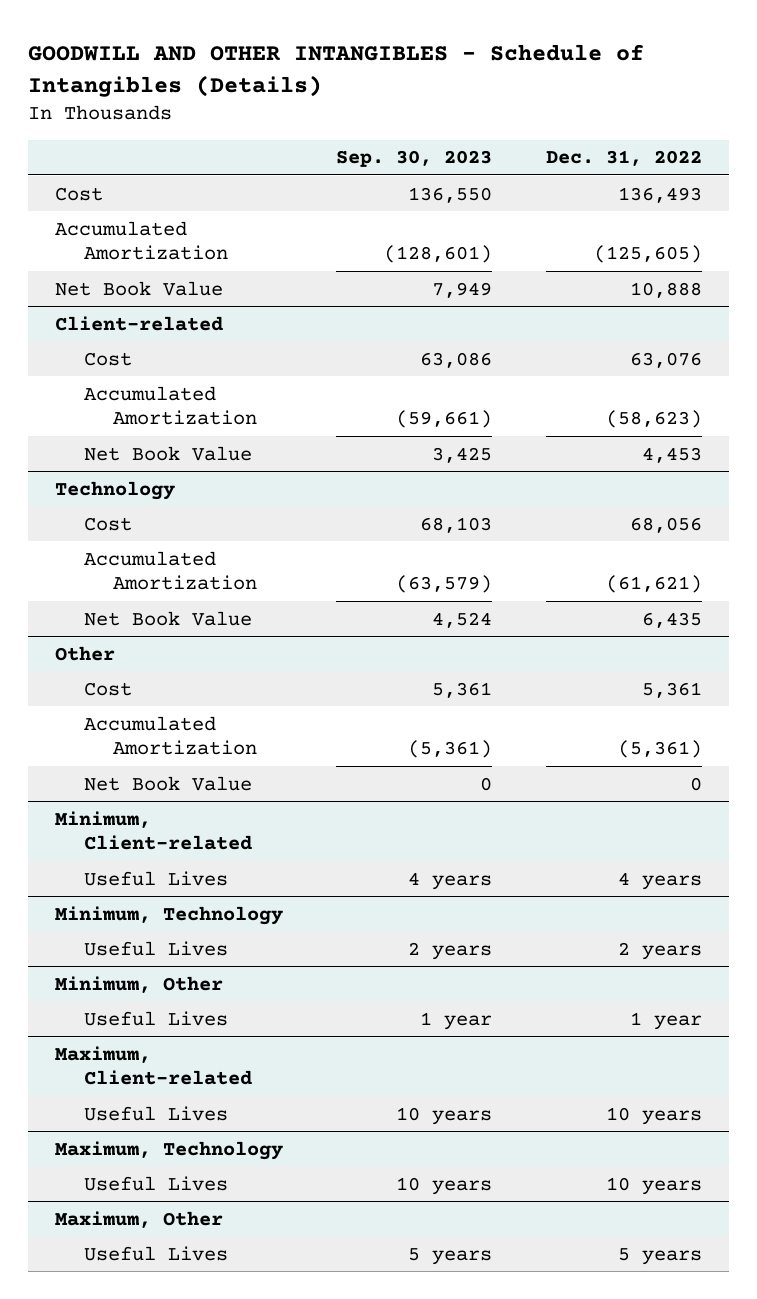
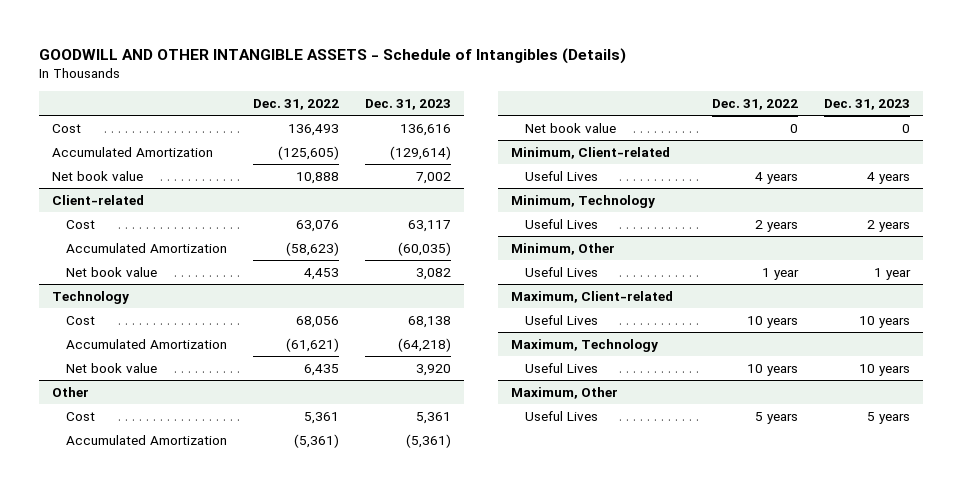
- GOODWILL AND OTHER INTANGIBLES - Schedule of Intangibles (Details)
+ GOODWILL AND OTHER INTANGIBLE ASSETS - Schedule of Intangibles (Details)
- | Sep. 30, 2023 | Dec. 31, 2022
+ | Dec. 31, 2022 | Dec. 31, 2023
- Net Book Value | 7,949 | 10,888
+ Net book value | 10,888 | 7,002
@ Client-related
- Net Book Value | 3,425 | 4,453
+ Net book value | 4,453 | 3,082
@ Technology
- Net Book Value | 4,524 | 6,435
+ Net book value | 6,435 | 3,920
@ Other
- Net Book Value | 0 | 0
+ Net book value | 0 | 0

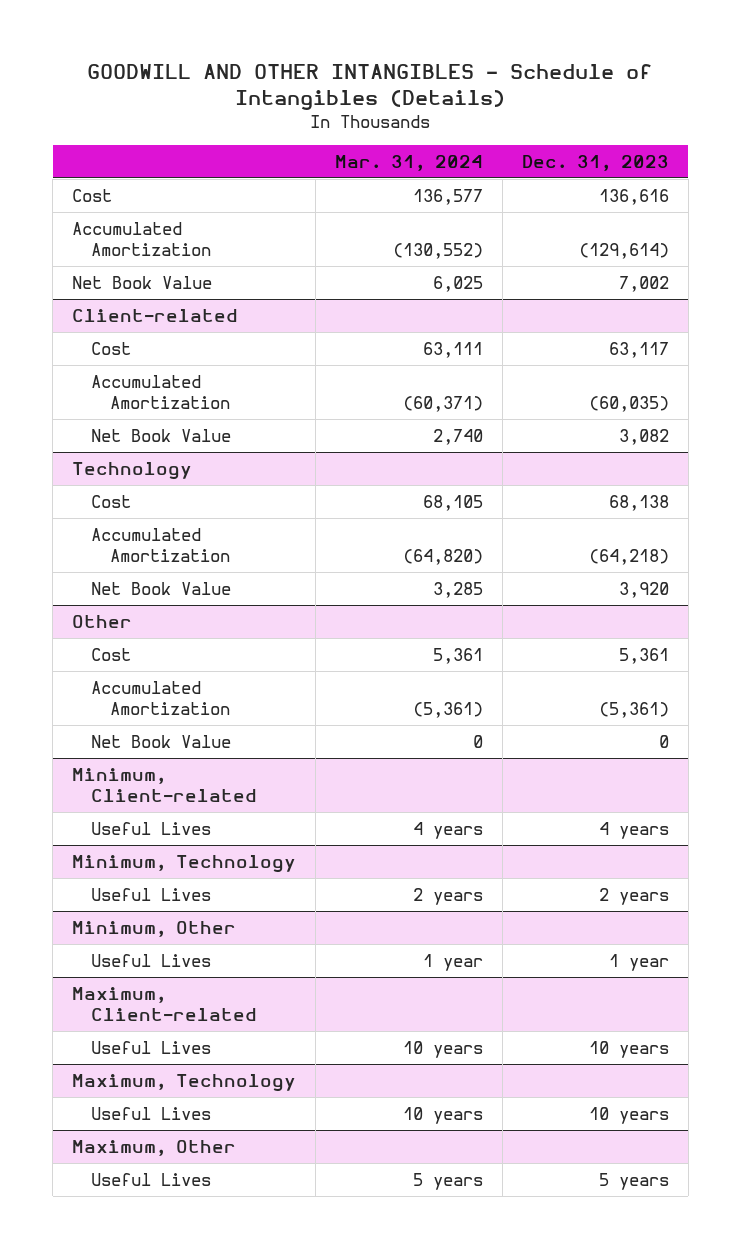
- GOODWILL AND OTHER INTANGIBLE ASSETS - Schedule of Intangibles (Details)
+ GOODWILL AND OTHER INTANGIBLES - Schedule of Intangibles (Details)
- | Dec. 31, 2022 | Dec. 31, 2023
+ | Mar. 31, 2024 | Dec. 31, 2023
- Net book value | 10,888 | 7,002
+ Net Book Value | 6,025 | 7,002
@ Client-related
- Net book value | 4,453 | 3,082
+ Net Book Value | 2,740 | 3,082
@ Technology
- Net book value | 6,435 | 3,920
+ Net Book Value | 3,285 | 3,920
@ Other
- Net book value | 0 | 0
+ Net Book Value | 0 | 0

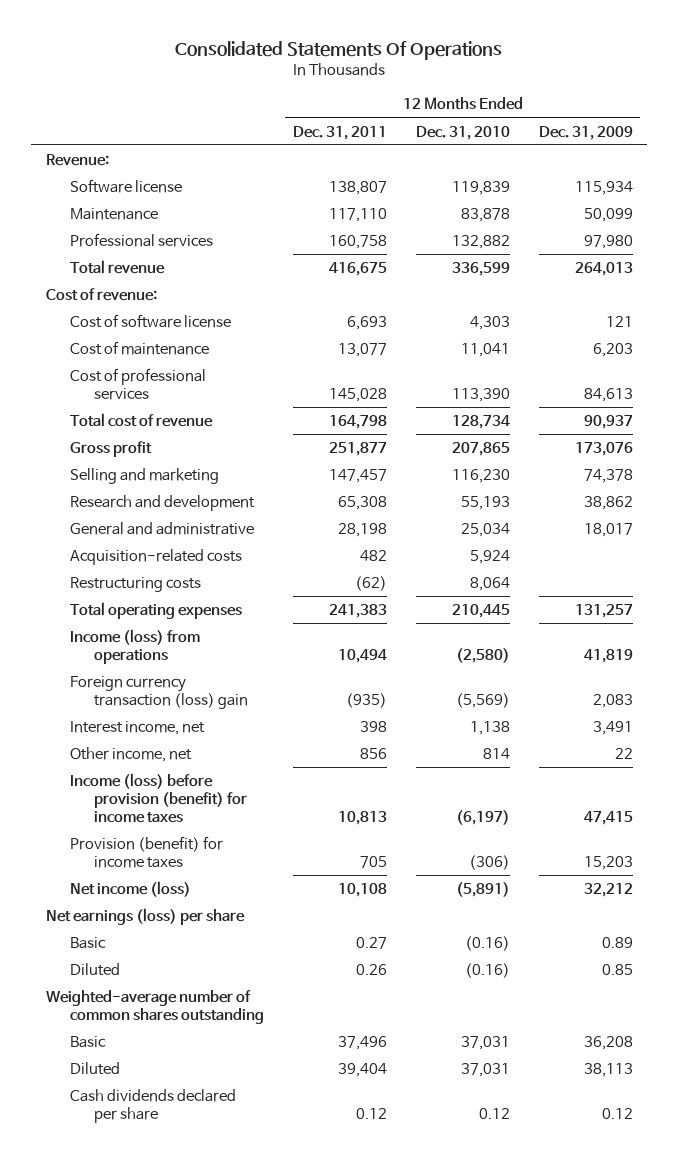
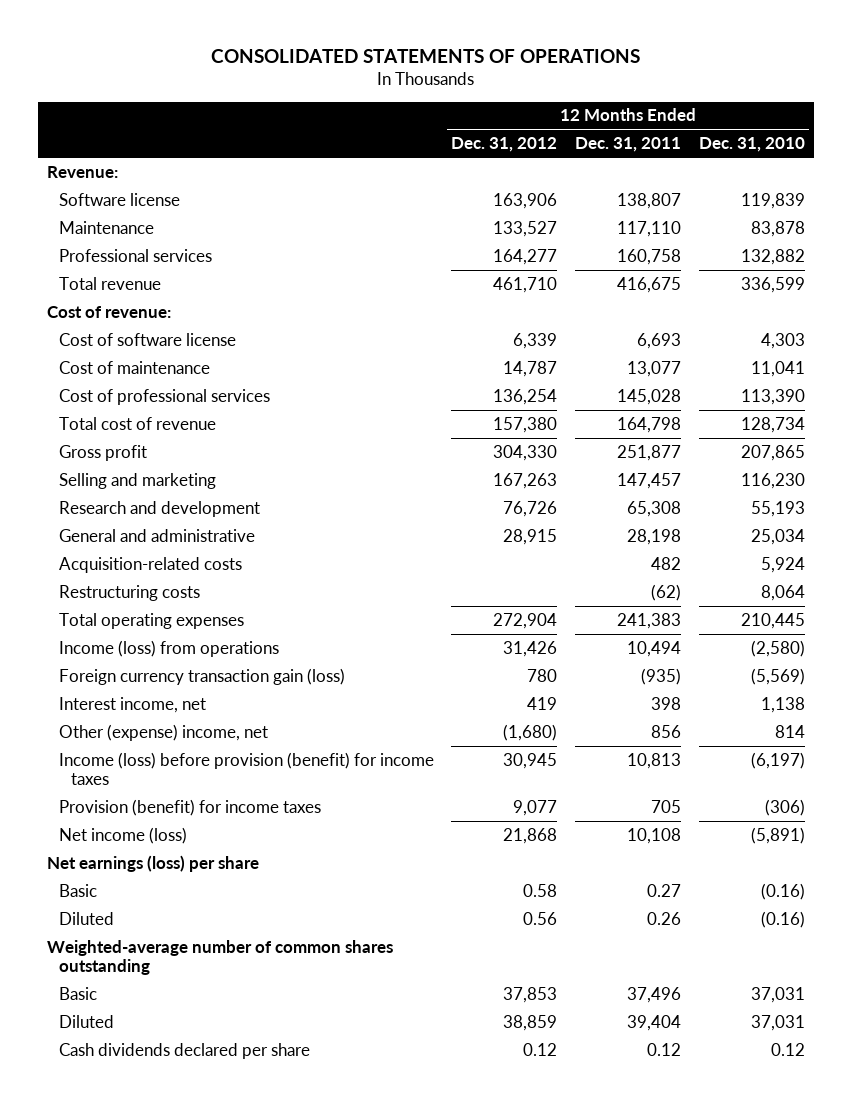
- Consolidated Statements Of Operations
+ CONSOLIDATED STATEMENTS OF OPERATIONS
- | 12 Months Ended Dec. 31, 2011 | 12 Months Ended Dec. 31, 2010 | 12 Months Ended Dec. 31, 2009
+ | 12 Months Ended Dec. 31, 2012 | 12 Months Ended Dec. 31, 2011 | 12 Months Ended Dec. 31, 2010
- Foreign currency transaction (loss) gain | (935) | (5,569) | 2,083
+ Foreign currency transaction gain (loss) | 780 | (935) | (5,569)
- Other income, net | 856 | 814 | 22
+ Other (expense) income, net | (1,680) | 856 | 814

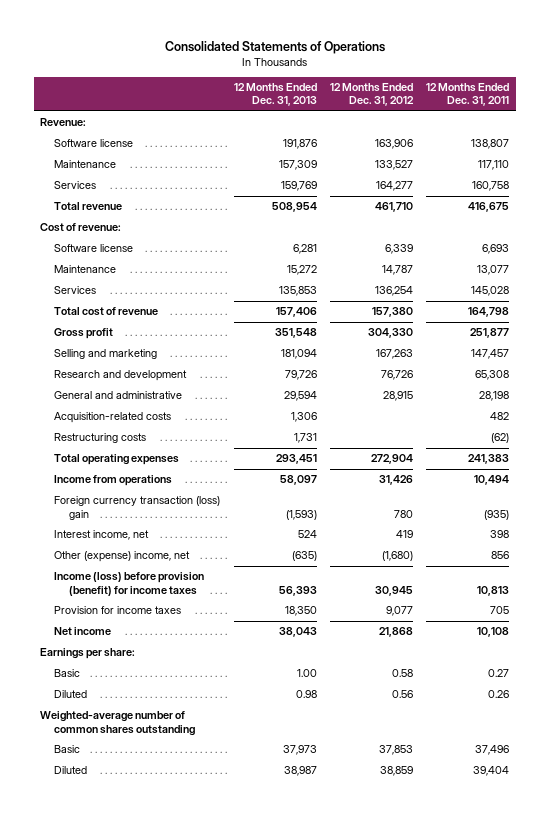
- CONSOLIDATED STATEMENTS OF OPERATIONS
+ Consolidated Statements of Operations
- | 12 Months Ended Dec. 31, 2012 | 12 Months Ended Dec. 31, 2011 | 12 Months Ended Dec. 31, 2010
+ | 12 Months Ended Dec. 31, 2013 | 12 Months Ended Dec. 31, 2012 | 12 Months Ended Dec. 31, 2011
- Professional services | 164,277 | 160,758 | 132,882
+ Services | 159,769 | 164,277 | 160,758
- Cost of software license | 6,339 | 6,693 | 4,303
- Cost of maintenance | 14,787 | 13,077 | 11,041
- Cost of professional services | 136,254 | 145,028 | 113,390
+ Software license | 6,281 | 6,339 | 6,693
+ Maintenance | 15,272 | 14,787 | 13,077
+ Services | 135,853 | 136,254 | 145,028
- Income (loss) from operations | 31,426 | 10,494 | (2,580)
- Foreign currency transaction gain (loss) | 780 | (935) | (5,569)
+ Income from operations | 58,097 | 31,426 | 10,494
+ Foreign currency transaction (loss) gain | (1,593) | 780 | (935)
- Provision (benefit) for income taxes | 9,077 | 705 | (306)
- Net income (loss) | 21,868 | 10,108 | (5,891)
- Net earnings (loss) per share
+ Provision for income taxes | 18,350 | 9,077 | 705
+ Net income | 38,043 | 21,868 | 10,108
+ Earnings per share:
- Cash dividends declared per share | 0.12 | 0.12 | 0.12

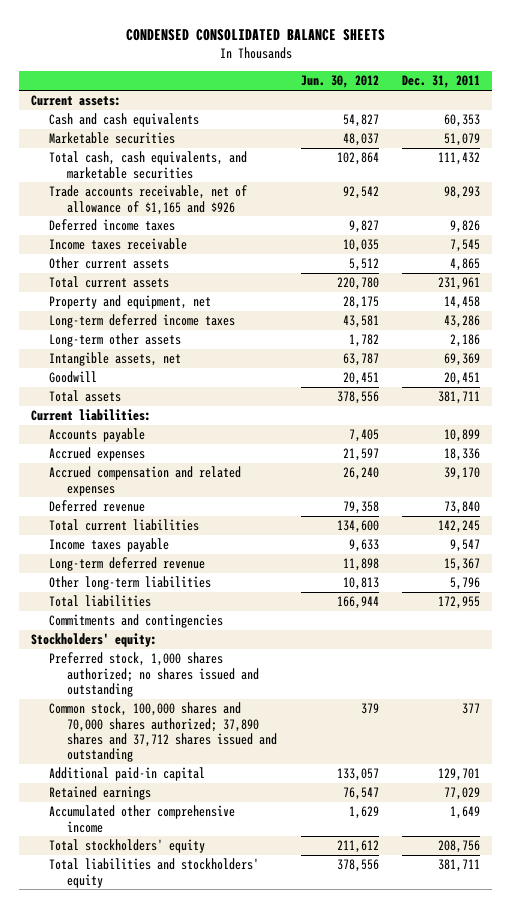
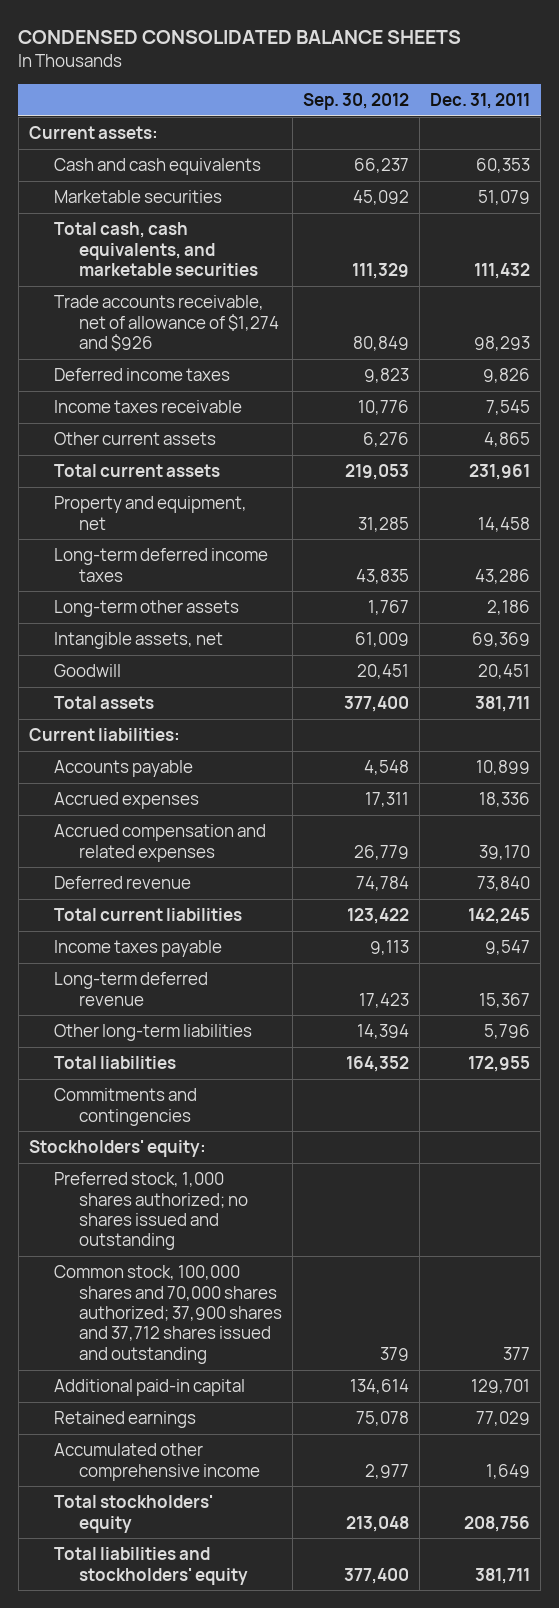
- | Jun. 30, 2012 | Dec. 31, 2011
+ | Sep. 30, 2012 | Dec. 31, 2011
- Trade accounts receivable, net of allowance of $1,165 and $926 | 92,542 | 98,293
+ Trade accounts receivable, net of allowance of $1,274 and $926 | 80,849 | 98,293
- Common stock, 100,000 shares and 70,000 shares authorized; 37,890 shares and 37,712 shares issued and outstanding | 379 | 377
+ Common stock, 100,000 shares and 70,000 shares authorized; 37,900 shares and 37,712 shares issued and outstanding | 379 | 377

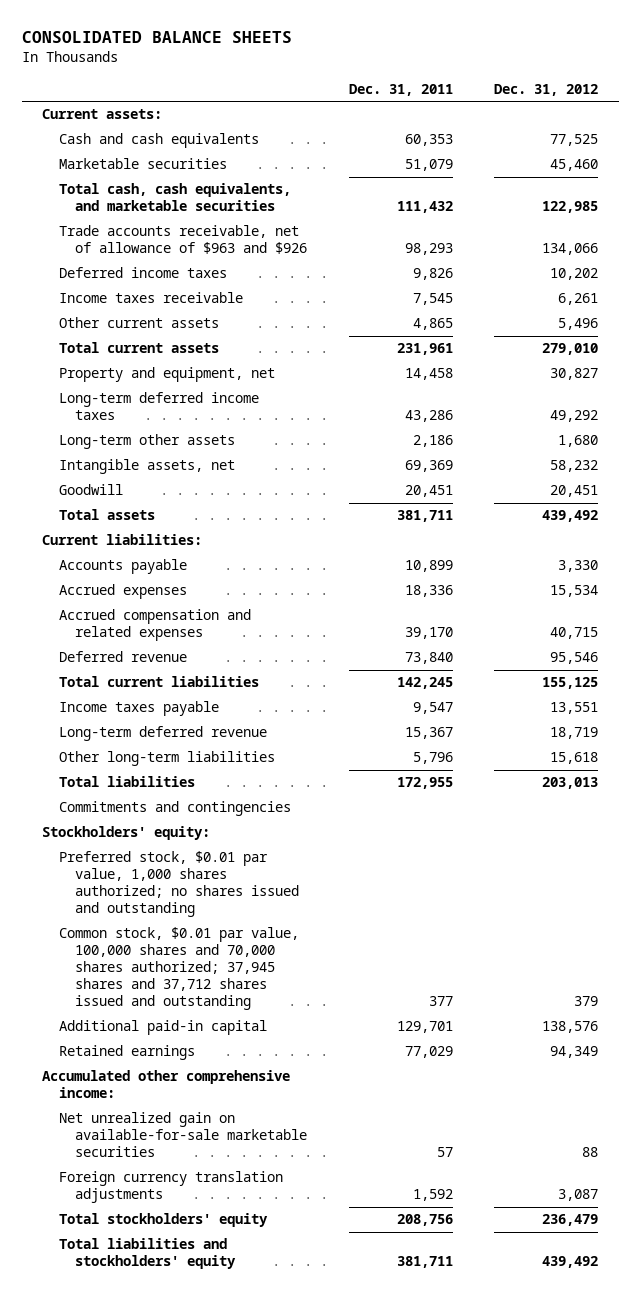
- CONDENSED CONSOLIDATED BALANCE SHEETS
+ CONSOLIDATED BALANCE SHEETS
- | Sep. 30, 2012 | Dec. 31, 2011
+ | Dec. 31, 2011 | Dec. 31, 2012
- Trade accounts receivable, net of allowance of $1,274 and $926 | 80,849 | 98,293
+ Trade accounts receivable, net of allowance of $963 and $926 | 98,293 | 134,066
- Preferred stock, 1,000 shares authorized; no shares issued and outstanding
- Common stock, 100,000 shares and 70,000 shares authorized; 37,900 shares and 37,712 shares issued and outstanding | 379 | 377
+ Preferred stock, $0.01 par value, 1,000 shares authorized; no shares issued and outstanding
+ Common stock, $0.01 par value, 100,000 shares and 70,000 shares authorized; 37,945 shares and 37,712 shares issued and outstanding | 377 | 379
- Accumulated other comprehensive income | 2,977 | 1,649
+ Accumulated other comprehensive income:
+ Net unrealized gain on available-for-sale marketable securities | 57 | 88
+ Foreign currency translation adjustments | 1,592 | 3,087

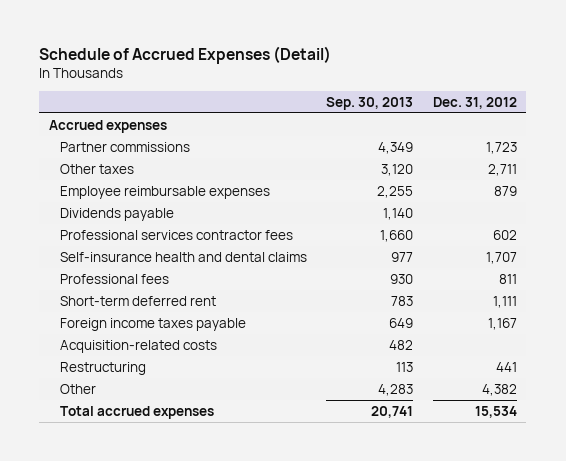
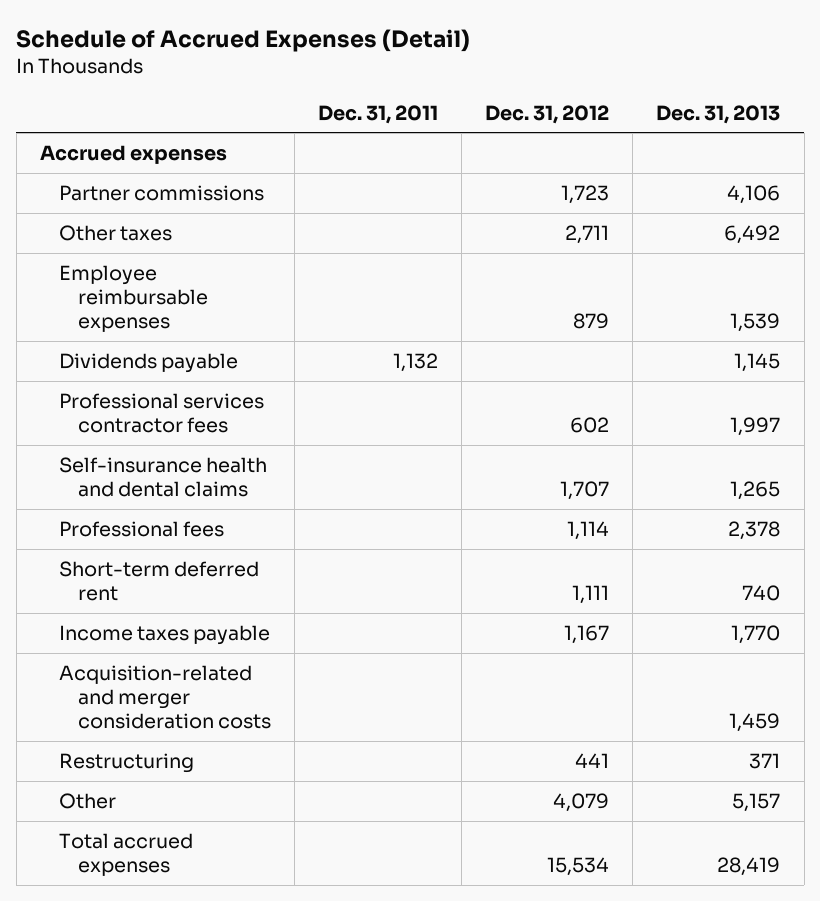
- | Sep. 30, 2013 | Dec. 31, 2012
+ | Dec. 31, 2011 | Dec. 31, 2012 | Dec. 31, 2013
- Professional fees | 930 | 811
+ Professional fees | | 1,114 | 2,378
- Foreign income taxes payable | 649 | 1,167
- Acquisition-related costs | 482 |
+ Income taxes payable | | 1,167 | 1,770
+ Acquisition-related and merger consideration costs | | | 1,459
- Other | 4,283 | 4,382
+ Other | | 4,079 | 5,157

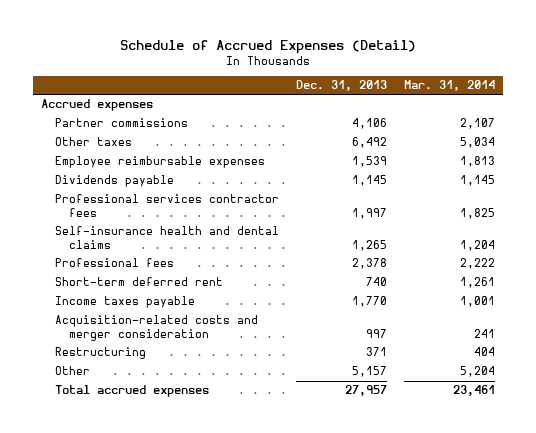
- | Dec. 31, 2011 | Dec. 31, 2012 | Dec. 31, 2013
+ | Dec. 31, 2013 | Mar. 31, 2014
- Acquisition-related and merger consideration costs | | | 1,459
+ Acquisition-related costs and merger consideration | 997 | 241
- Total accrued expenses | | 15,534 | 28,419
+ Total accrued expenses | 27,957 | 23,461

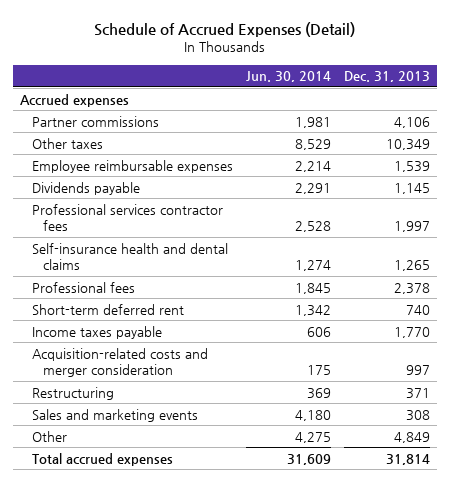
- | Dec. 31, 2013 | Mar. 31, 2014
+ | Jun. 30, 2014 | Dec. 31, 2013
- Other taxes | 6,492 | 5,034
+ Other taxes | 8,529 | 10,349
- Other | 5,157 | 5,204
- Total accrued expenses | 27,957 | 23,461
+ Sales and marketing events | 4,180 | 308
+ Other | 4,275 | 4,849
+ Total accrued expenses | 31,609 | 31,814

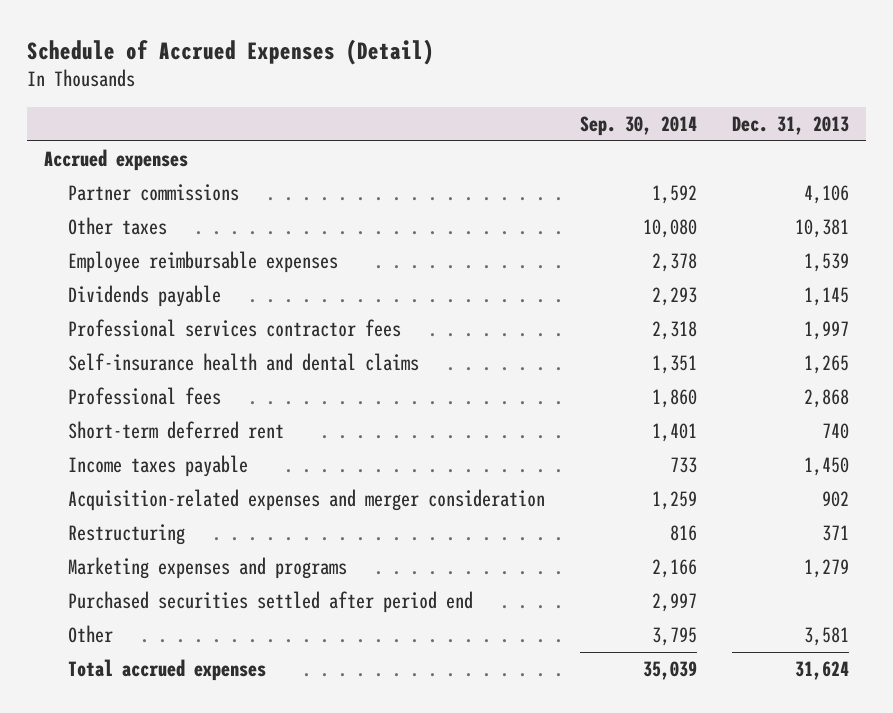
- | Jun. 30, 2014 | Dec. 31, 2013
+ | Sep. 30, 2014 | Dec. 31, 2013
- Other taxes | 8,529 | 10,349
+ Other taxes | 10,080 | 10,381
- Professional fees | 1,845 | 2,378
+ Professional fees | 1,860 | 2,868
- Income taxes payable | 606 | 1,770
- Acquisition-related costs and merger consideration | 175 | 997
+ Income taxes payable | 733 | 1,450
+ Acquisition-related expenses and merger consideration | 1,259 | 902
- Sales and marketing events | 4,180 | 308
- Other | 4,275 | 4,849
- Total accrued expenses | 31,609 | 31,814
+ Marketing expenses and programs | 2,166 | 1,279
+ Purchased securities settled after period end | 2,997 |
+ Other | 3,795 | 3,581
+ Total accrued expenses | 35,039 | 31,624

